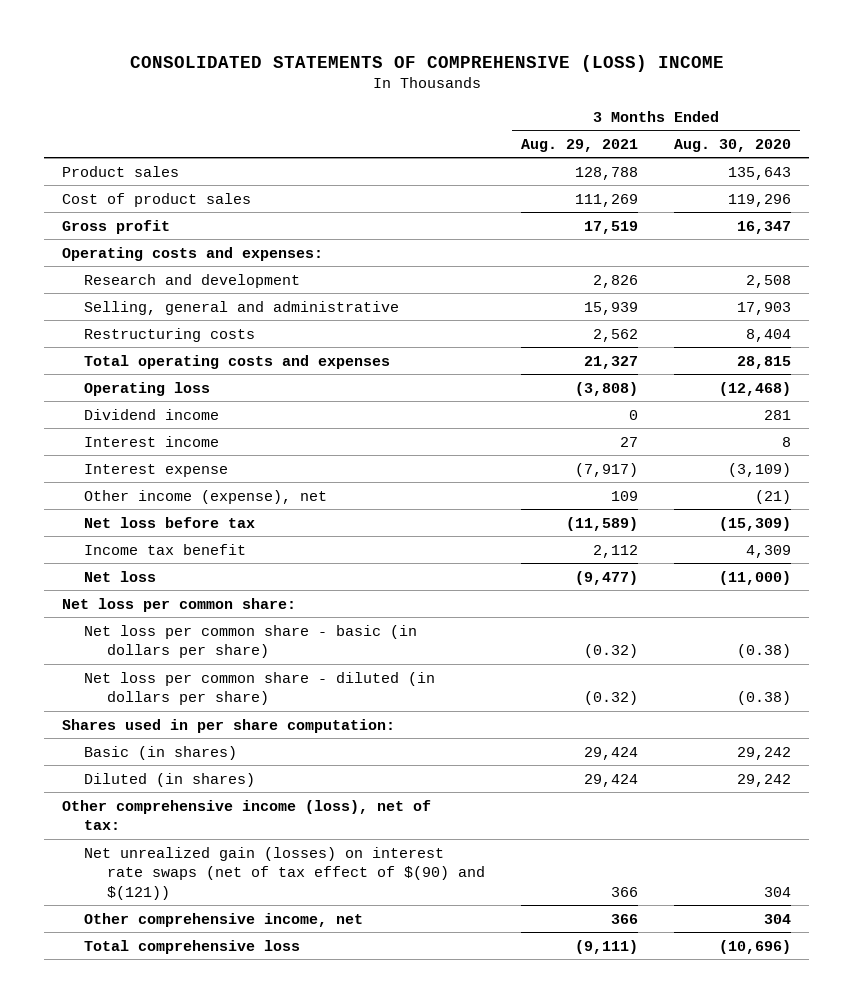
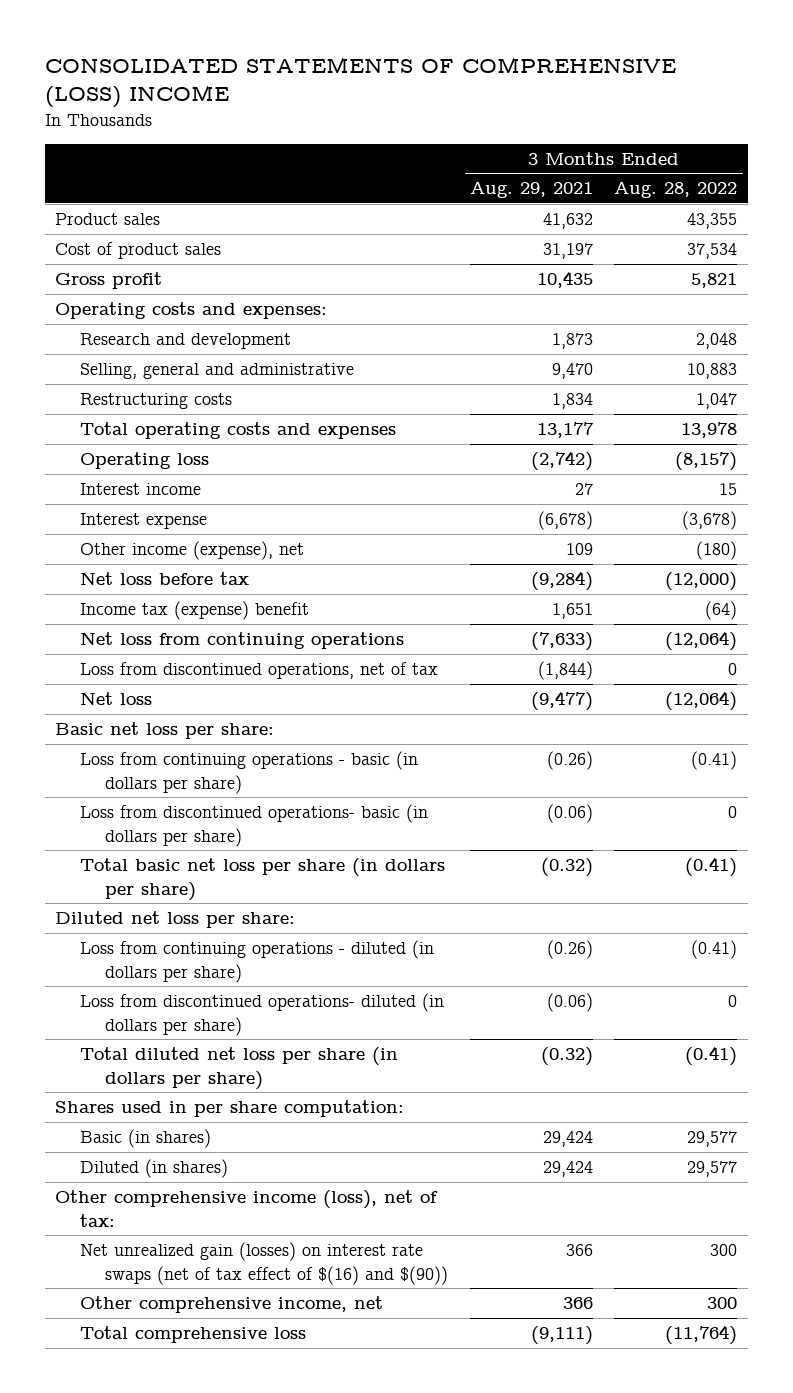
- | 3 Months Ended Aug. 29, 2021 | 3 Months Ended Aug. 30, 2020
+ | 3 Months Ended Aug. 29, 2021 | 3 Months Ended Aug. 28, 2022
- Product sales | 128,788 | 135,643
- Cost of product sales | 111,269 | 119,296
- Gross profit | 17,519 | 16,347
+ Product sales | 41,632 | 43,355
+ Cost of product sales | 31,197 | 37,534
+ Gross profit | 10,435 | 5,821
- Research and development | 2,826 | 2,508
- Selling, general and administrative | 15,939 | 17,903
- Restructuring costs | 2,562 | 8,404
- Total operating costs and expenses | 21,327 | 28,815
- Operating loss | (3,808) | (12,468)
- Dividend income | 0 | 281
+ Research and development | 1,873 | 2,048
+ Selling, general and administrative | 9,470 | 10,883
+ Restructuring costs | 1,834 | 1,047
+ Total operating costs and expenses | 13,177 | 13,978
+ Operating loss | (2,742) | (8,157)
- Interest expense | (7,917) | (3,109)
+ Interest expense | (6,678) | (3,678)
- Net loss before tax | (11,589) | (15,309)
- Income tax benefit | 2,112 | 4,309
+ Net loss before tax | (9,284) | (12,000)
+ Income tax (expense) benefit | 1,651 | (64)
+ Net loss from continuing operations | (7,633) | (12,064)
+ Loss from discontinued operations, net of tax | (1,844) | 0
- Net loss per common share:
- Net loss per common share - basic (in dollars per share) | (0.32) | (0.38)
- Net loss per common share - diluted (in dollars per share) | (0.32) | (0.38)
+ Basic net loss per share:
+ Loss from continuing operations - basic (in dollars per share) | (0.26) | (0.41)
+ Loss from discontinued operations- basic (in dollars per share) | (0.06) | 0
+ Total basic net loss per share (in dollars per share) | (0.32) | (0.41)
+ Diluted net loss per share:
+ Loss from continuing operations - diluted (in dollars per share) | (0.26) | (0.41)
+ Loss from discontinued operations- diluted (in dollars per share) | (0.06) | 0
+ Total diluted net loss per share (in dollars per share) | (0.32) | (0.41)
- Net unrealized gain (losses) on interest rate swaps (net of tax effect of $(90) and $(121)) | 366 | 304
+ Net unrealized gain (losses) on interest rate swaps (net of tax effect of $(16) and $(90)) | 366 | 300

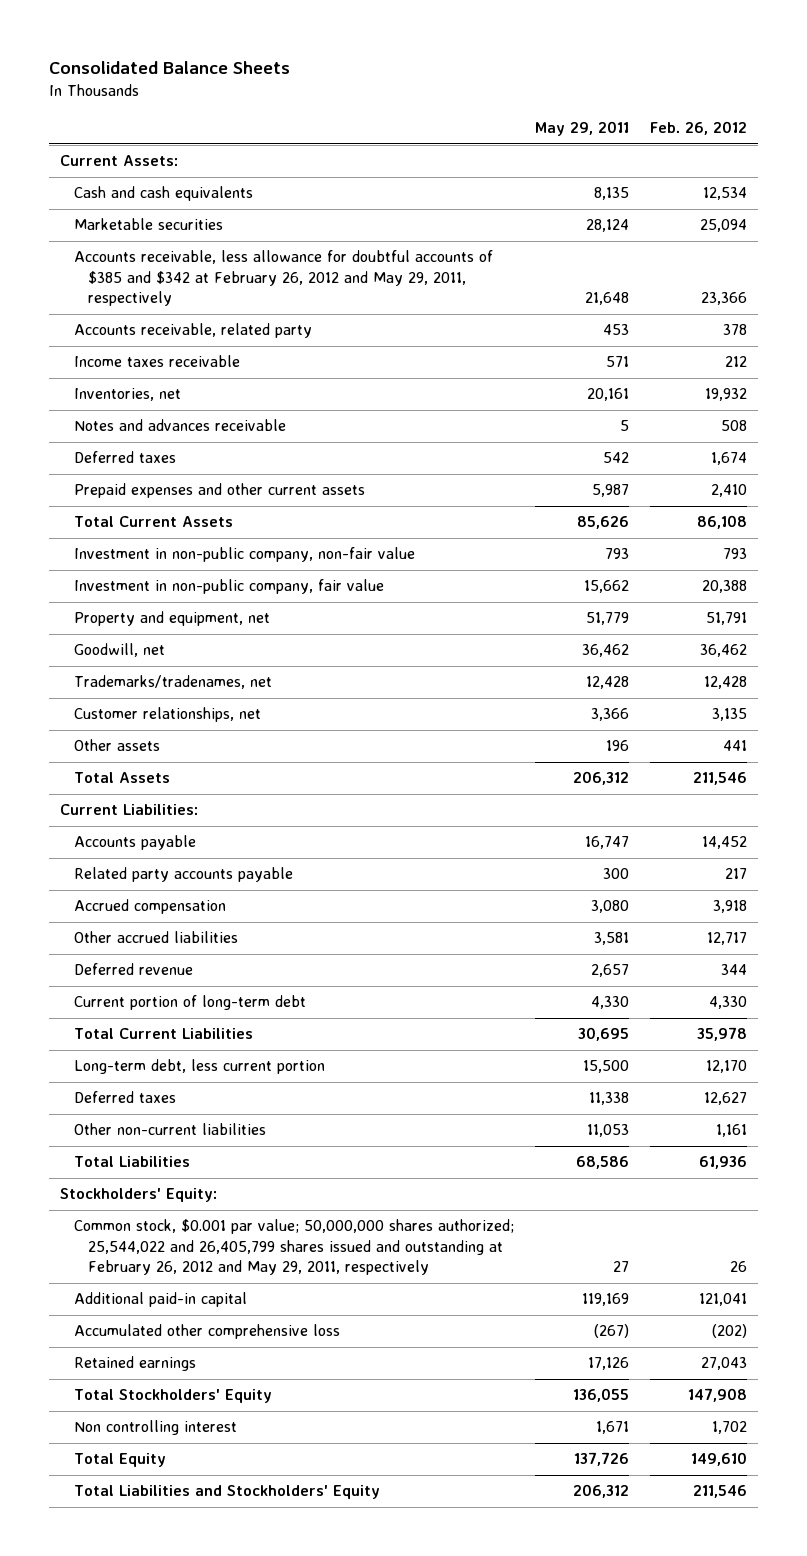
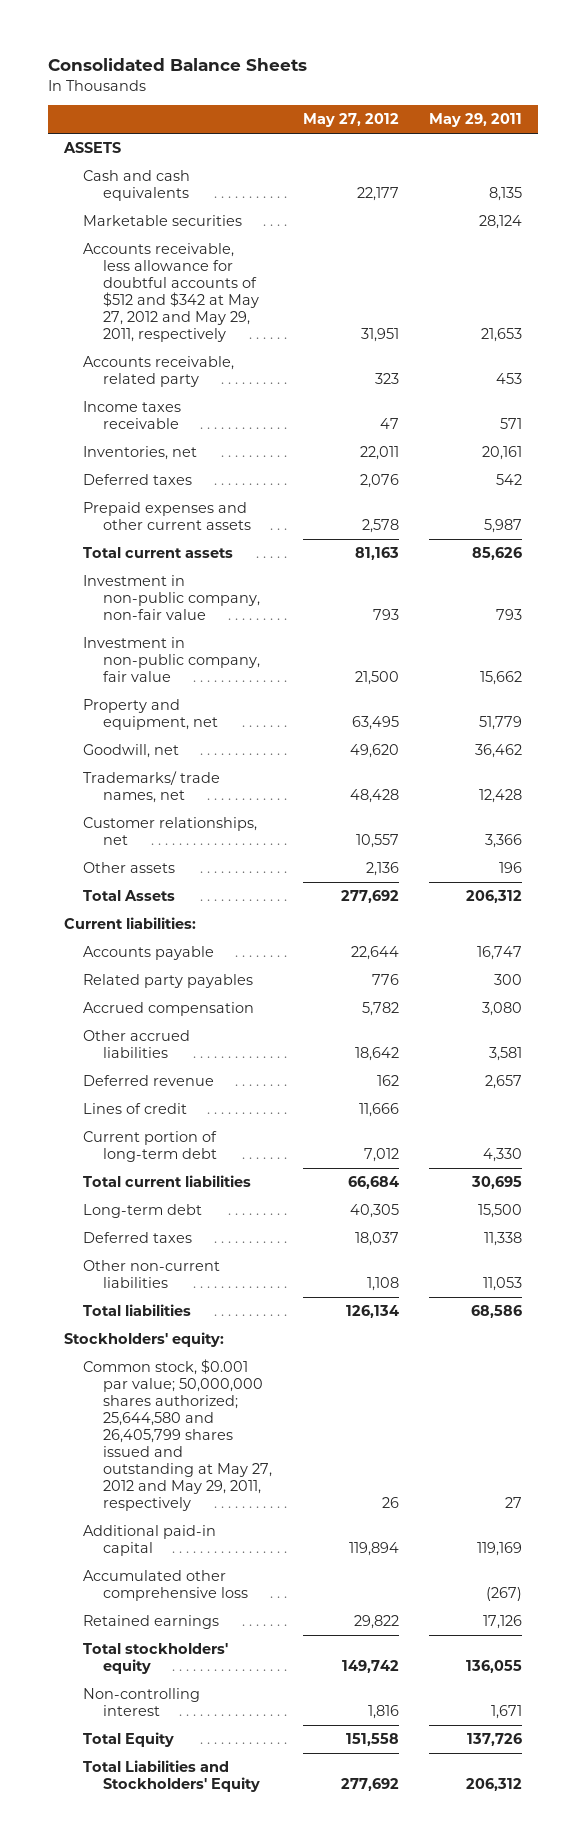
- | May 29, 2011 | Feb. 26, 2012
+ | May 27, 2012 | May 29, 2011
- Current Assets:
+ ASSETS
- Accounts receivable, less allowance for doubtful accounts of $385 and $342 at February 26, 2012 and May 29, 2011, respectively | 21,648 | 23,366
+ Accounts receivable, less allowance for doubtful accounts of $512 and $342 at May 27, 2012 and May 29, 2011, respectively | 31,951 | 21,653
- Notes and advances receivable | 5 | 508
- Total Current Assets | 85,626 | 86,108
+ Total current assets | 81,163 | 85,626
- Trademarks/tradenames, net | 12,428 | 12,428
+ Trademarks/ trade names, net | 48,428 | 12,428
- Current Liabilities:
+ Current liabilities:
- Related party accounts payable | 300 | 217
+ Related party payables | 776 | 300
+ Lines of credit | 11,666 |
- Total Current Liabilities | 30,695 | 35,978
- Long-term debt, less current portion | 15,500 | 12,170
+ Total current liabilities | 66,684 | 30,695
+ Long-term debt | 40,305 | 15,500
- Total Liabilities | 68,586 | 61,936
- Stockholders' Equity:
- Common stock, $0.001 par value; 50,000,000 shares authorized; 25,544,022 and 26,405,799 shares issued and outstanding at February 26, 2012 and May 29, 2011, respectively | 27 | 26
+ Total liabilities | 126,134 | 68,586
+ Stockholders' equity:
+ Common stock, $0.001 par value; 50,000,000 shares authorized; 25,644,580 and 26,405,799 shares issued and outstanding at May 27, 2012 and May 29, 2011, respectively | 26 | 27
- Total Stockholders' Equity | 136,055 | 147,908
- Non controlling interest | 1,671 | 1,702
+ Total stockholders' equity | 149,742 | 136,055
+ Non-controlling interest | 1,816 | 1,671

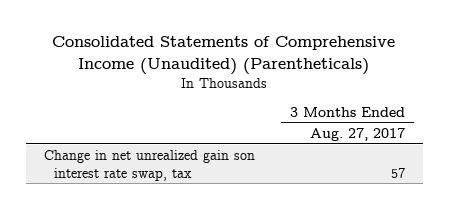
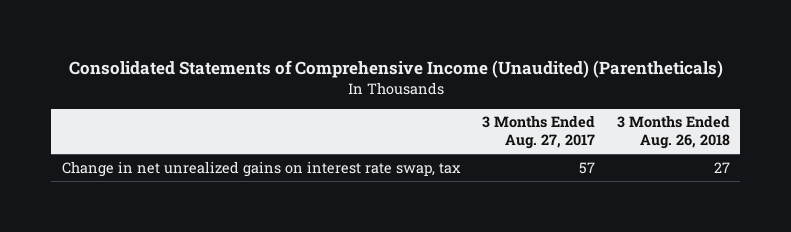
- | 3 Months Ended Aug. 27, 2017
+ | 3 Months Ended Aug. 27, 2017 | 3 Months Ended Aug. 26, 2018
- Change in net unrealized gain son interest rate swap, tax | 57
+ Change in net unrealized gains on interest rate swap, tax | 57 | 27

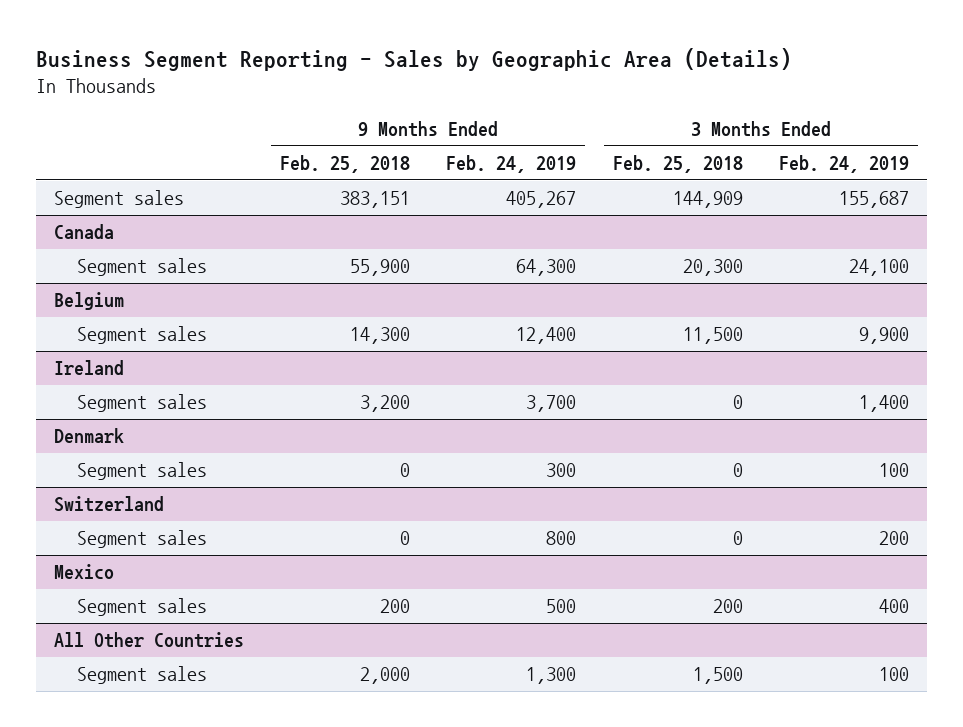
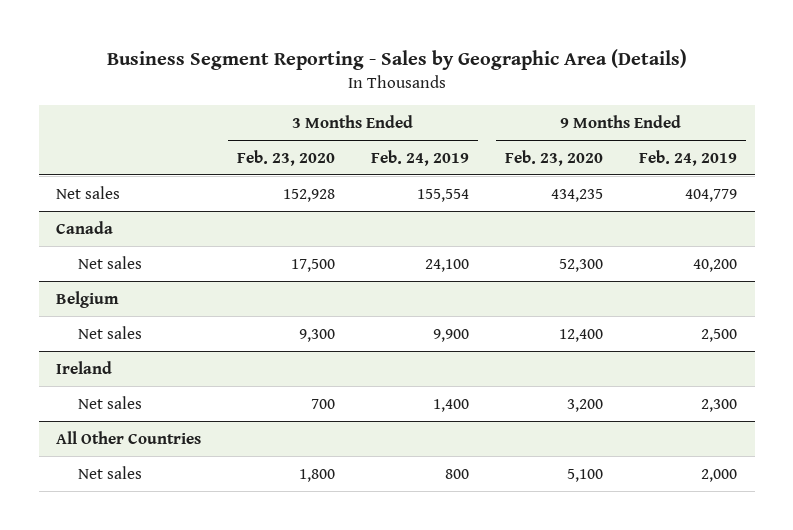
- | 9 Months Ended Feb. 25, 2018 | 9 Months Ended Feb. 24, 2019 | 3 Months Ended Feb. 25, 2018 | 3 Months Ended Feb. 24, 2019
+ | 3 Months Ended Feb. 23, 2020 | 3 Months Ended Feb. 24, 2019 | 9 Months Ended Feb. 23, 2020 | 9 Months Ended Feb. 24, 2019
- Segment sales | 383,151 | 405,267 | 144,909 | 155,687
+ Net sales | 152,928 | 155,554 | 434,235 | 404,779
@ Canada
- Segment sales | 55,900 | 64,300 | 20,300 | 24,100
+ Net sales | 17,500 | 24,100 | 52,300 | 40,200
@ Belgium
- Segment sales | 14,300 | 12,400 | 11,500 | 9,900
+ Net sales | 9,300 | 9,900 | 12,400 | 2,500
@ Ireland
- Segment sales | 3,200 | 3,700 | 0 | 1,400
- Denmark
- Segment sales | 0 | 300 | 0 | 100
- Switzerland
- Segment sales | 0 | 800 | 0 | 200
- Mexico
- Segment sales | 200 | 500 | 200 | 400
@ Ireland
+ Net sales | 700 | 1,400 | 3,200 | 2,300
@ All Other Countries
- Segment sales | 2,000 | 1,300 | 1,500 | 100
+ Net sales | 1,800 | 800 | 5,100 | 2,000

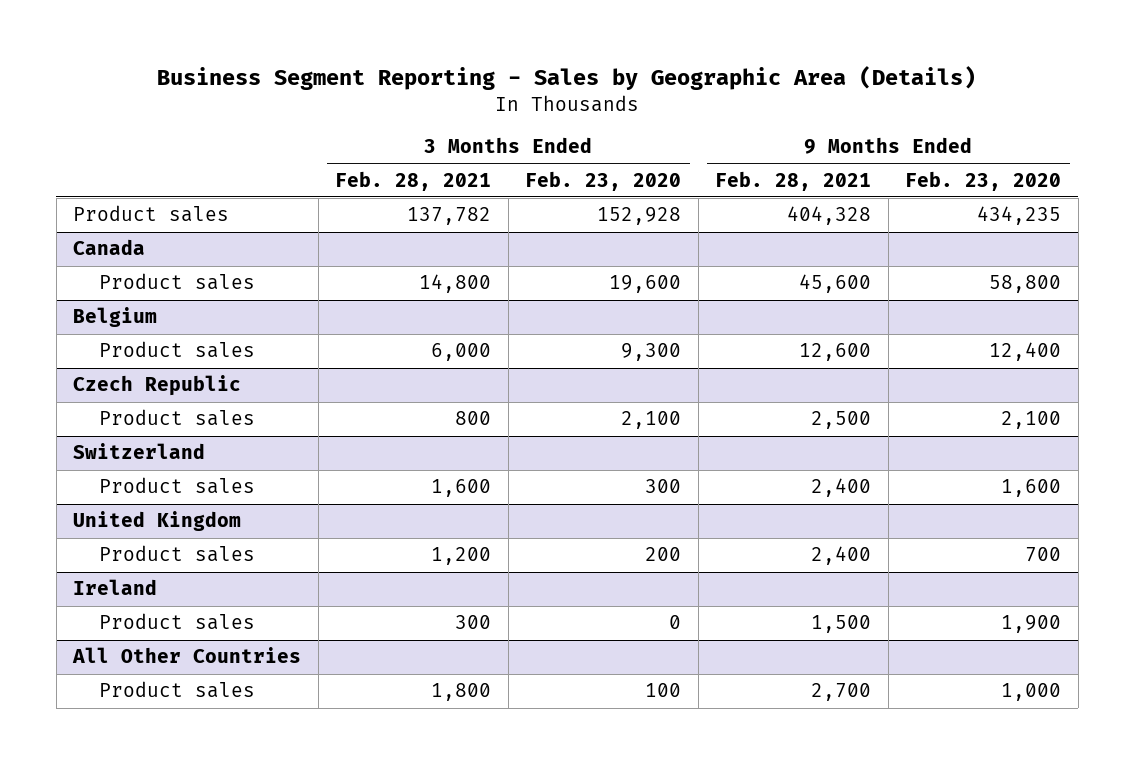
- | 3 Months Ended Feb. 23, 2020 | 3 Months Ended Feb. 24, 2019 | 9 Months Ended Feb. 23, 2020 | 9 Months Ended Feb. 24, 2019
+ | 3 Months Ended Feb. 28, 2021 | 3 Months Ended Feb. 23, 2020 | 9 Months Ended Feb. 28, 2021 | 9 Months Ended Feb. 23, 2020
- Net sales | 152,928 | 155,554 | 434,235 | 404,779
+ Product sales | 137,782 | 152,928 | 404,328 | 434,235
@ Canada
- Net sales | 17,500 | 24,100 | 52,300 | 40,200
+ Product sales | 14,800 | 19,600 | 45,600 | 58,800
@ Belgium
- Net sales | 9,300 | 9,900 | 12,400 | 2,500
+ Product sales | 6,000 | 9,300 | 12,600 | 12,400
+ Czech Republic
+ Product sales | 800 | 2,100 | 2,500 | 2,100
+ Switzerland
+ Product sales | 1,600 | 300 | 2,400 | 1,600
+ United Kingdom
+ Product sales | 1,200 | 200 | 2,400 | 700
@ Ireland
- Net sales | 700 | 1,400 | 3,200 | 2,300
+ Product sales | 300 | 0 | 1,500 | 1,900
@ All Other Countries
- Net sales | 1,800 | 800 | 5,100 | 2,000
+ Product sales | 1,800 | 100 | 2,700 | 1,000

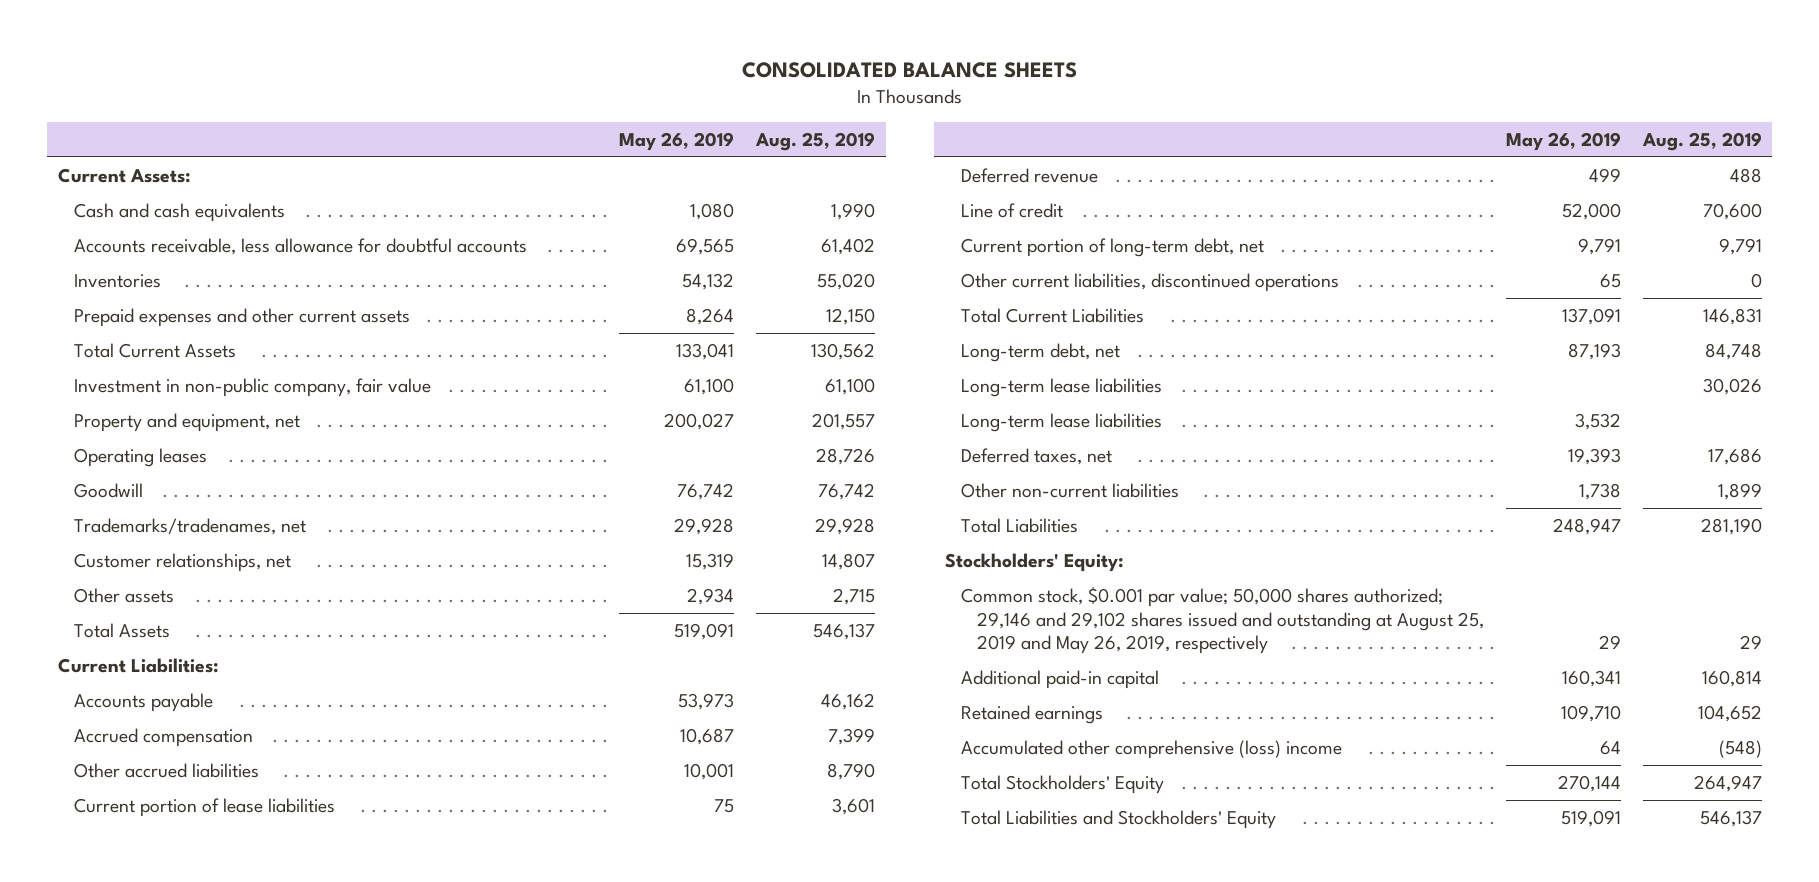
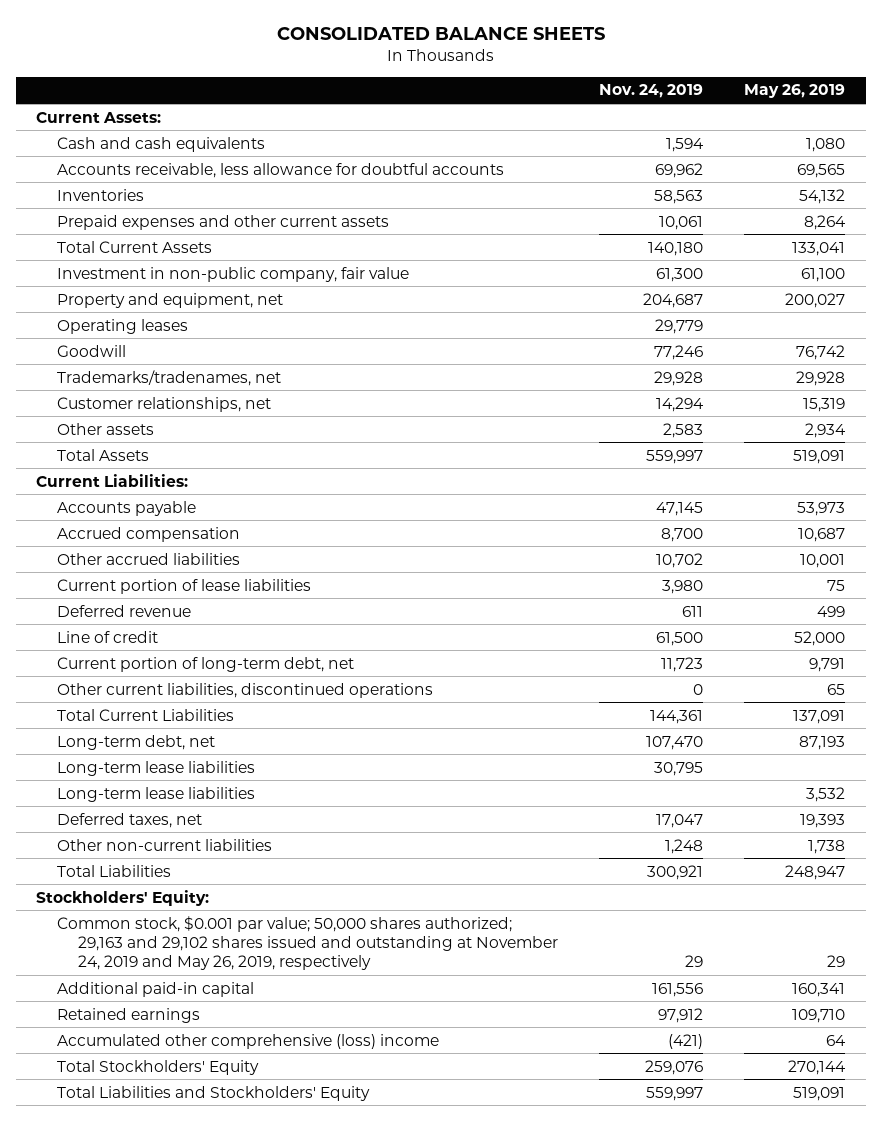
- | May 26, 2019 | Aug. 25, 2019
+ | Nov. 24, 2019 | May 26, 2019
- Common stock, $0.001 par value; 50,000 shares authorized; 29,146 and 29,102 shares issued and outstanding at August 25, 2019 and May 26, 2019, respectively | 29 | 29
+ Common stock, $0.001 par value; 50,000 shares authorized; 29,163 and 29,102 shares issued and outstanding at November 24, 2019 and May 26, 2019, respectively | 29 | 29

